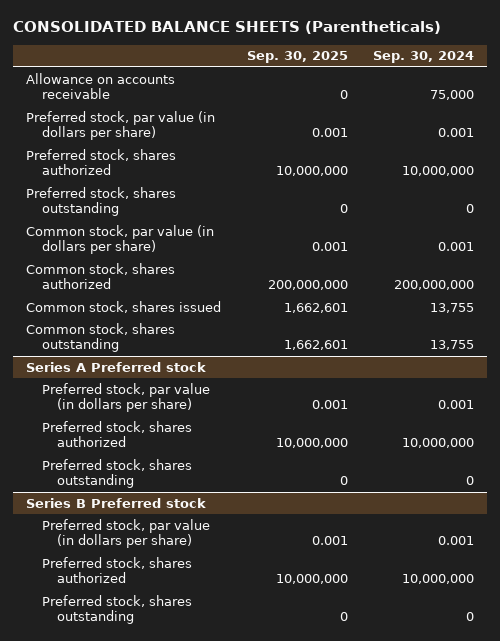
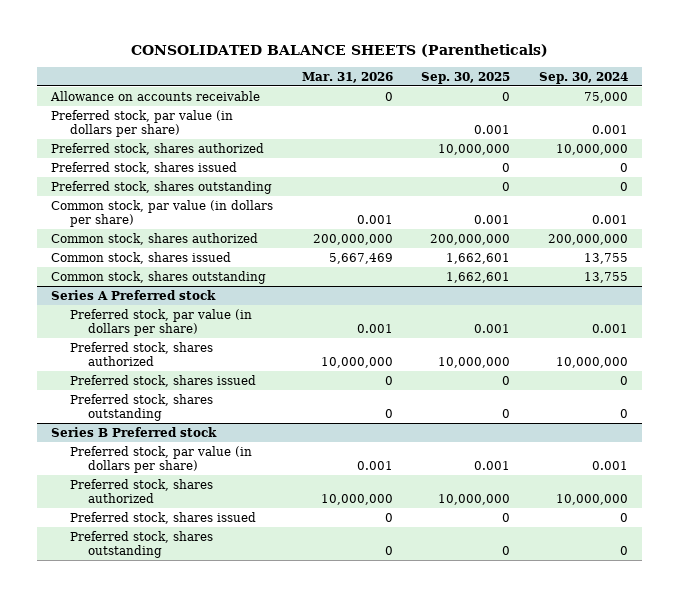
- | Sep. 30, 2025 | Sep. 30, 2024
+ | Mar. 31, 2026 | Sep. 30, 2025 | Sep. 30, 2024
+ Preferred stock, shares issued | | 0 | 0
@ Series A Preferred stock
+ Preferred stock, shares issued | 0 | 0 | 0
@ Series B Preferred stock
+ Preferred stock, shares issued | 0 | 0 | 0

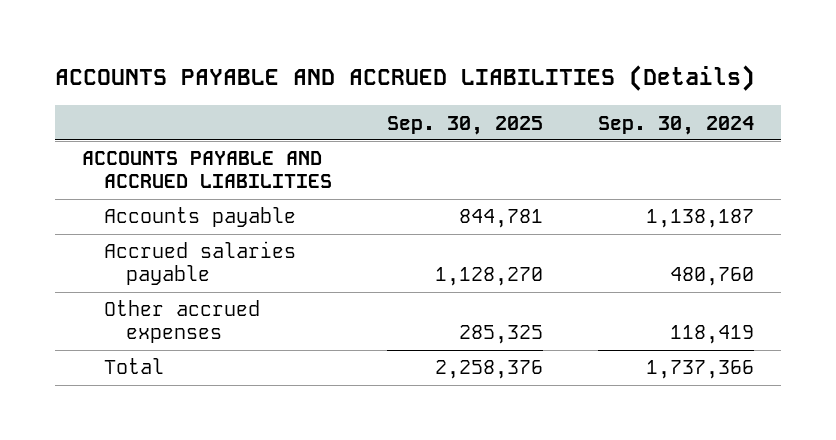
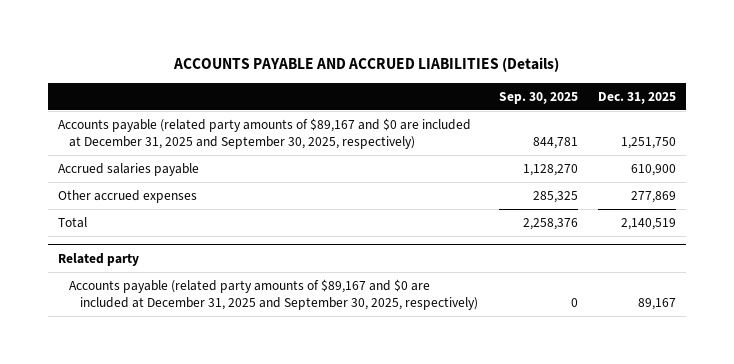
- | Sep. 30, 2025 | Sep. 30, 2024
+ | Sep. 30, 2025 | Dec. 31, 2025
- ACCOUNTS PAYABLE AND ACCRUED LIABILITIES
- Accounts payable | 844,781 | 1,138,187
+ Accounts payable (related party amounts of $89,167 and $0 are included at December 31, 2025 and September 30, 2025, respectively) | 844,781 | 1,251,750
+ Related party
+ Accounts payable (related party amounts of $89,167 and $0 are included at December 31, 2025 and September 30, 2025, respectively) | 0 | 89,167

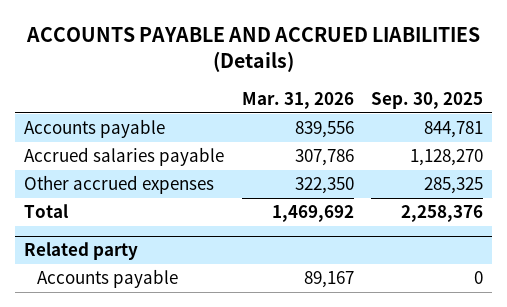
- | Sep. 30, 2025 | Dec. 31, 2025
+ | Mar. 31, 2026 | Sep. 30, 2025
- Accounts payable (related party amounts of $89,167 and $0 are included at December 31, 2025 and September 30, 2025, respectively) | 844,781 | 1,251,750
+ Accounts payable | 839,556 | 844,781
@ Related party
- Accounts payable (related party amounts of $89,167 and $0 are included at December 31, 2025 and September 30, 2025, respectively) | 0 | 89,167
+ Accounts payable | 89,167 | 0

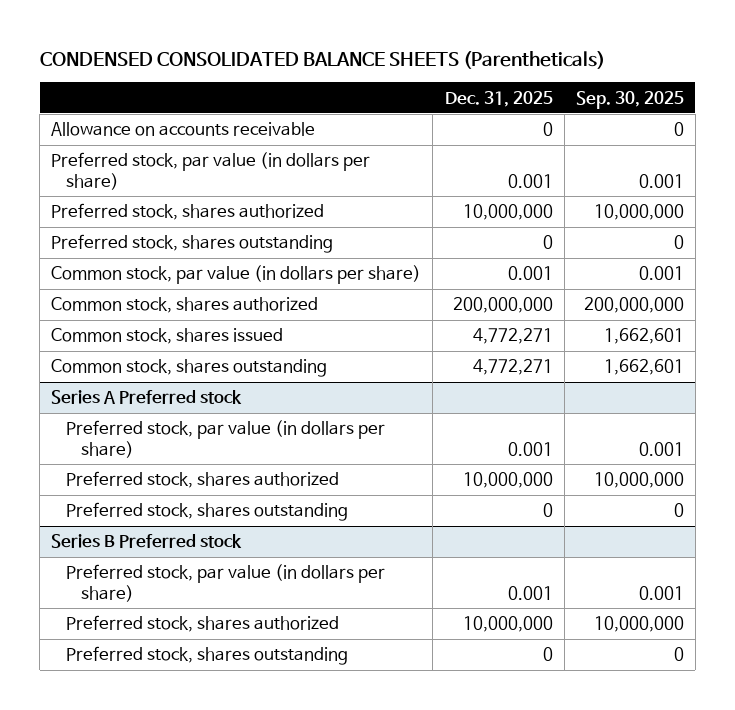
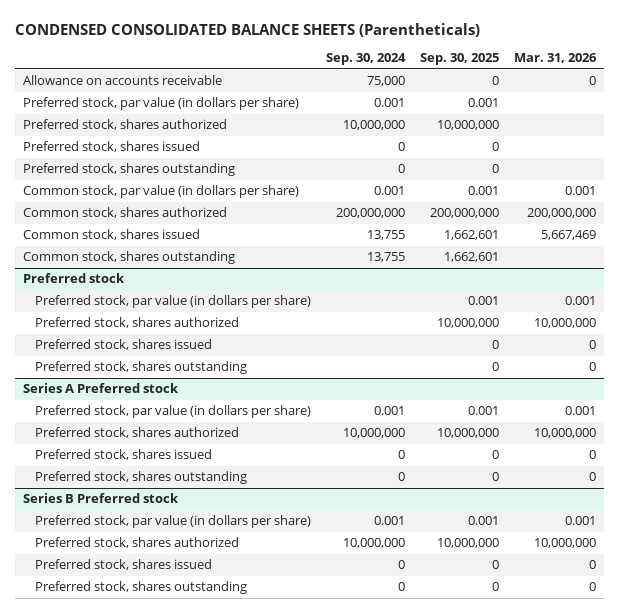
- | Dec. 31, 2025 | Sep. 30, 2025
+ | Sep. 30, 2024 | Sep. 30, 2025 | Mar. 31, 2026
+ Preferred stock, shares issued | 0 | 0 |
+ Preferred stock
+ Preferred stock, par value (in dollars per share) | | 0.001 | 0.001
+ Preferred stock, shares authorized | | 10,000,000 | 10,000,000
+ Preferred stock, shares issued | | 0 | 0
+ Preferred stock, shares outstanding | | 0 | 0
@ Series A Preferred stock
+ Preferred stock, shares issued | 0 | 0 | 0
@ Series B Preferred stock
+ Preferred stock, shares issued | 0 | 0 | 0

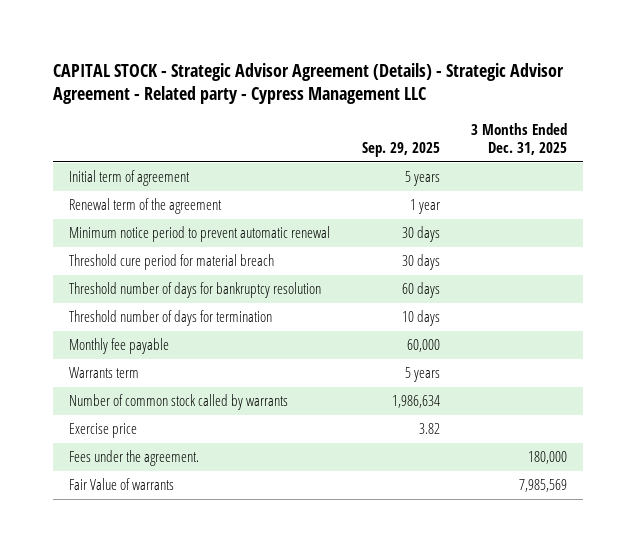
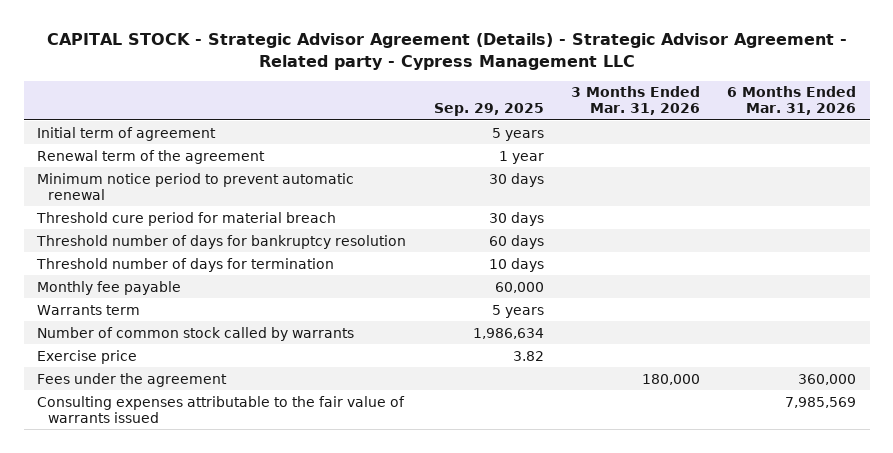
- | Sep. 29, 2025 | 3 Months Ended Dec. 31, 2025
+ | Sep. 29, 2025 | 3 Months Ended Mar. 31, 2026 | 6 Months Ended Mar. 31, 2026
- Fees under the agreement. | | 180,000
- Fair Value of warrants | | 7,985,569
+ Fees under the agreement | | 180,000 | 360,000
+ Consulting expenses attributable to the fair value of warrants issued | | | 7,985,569

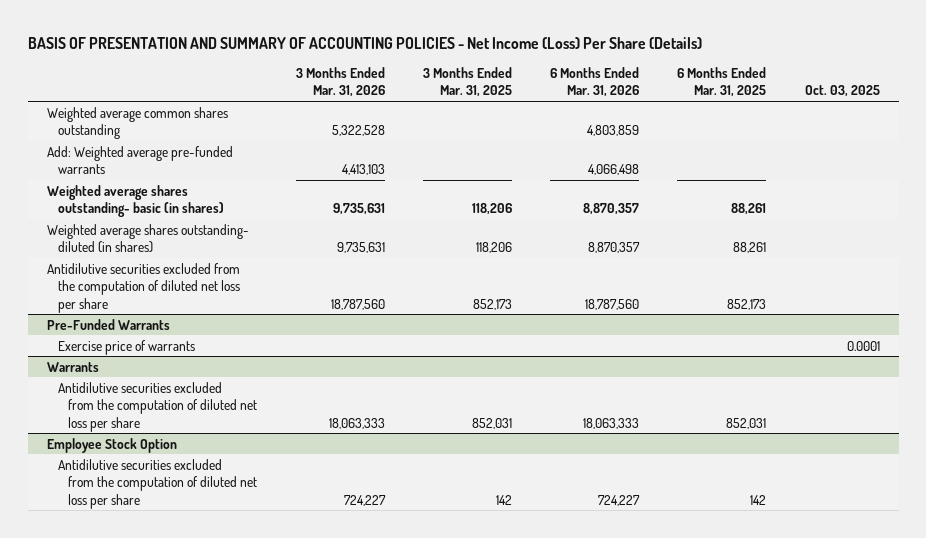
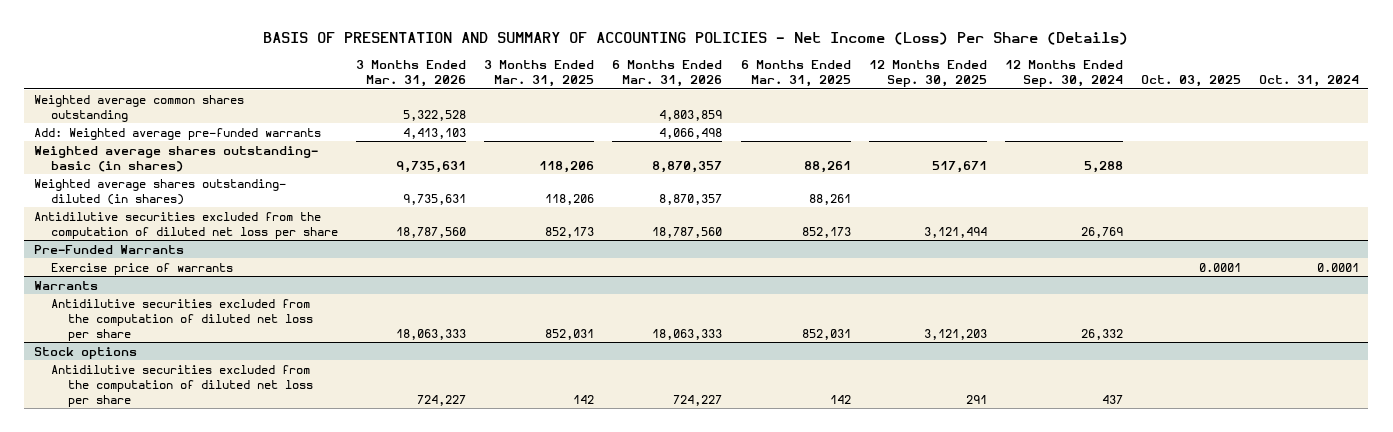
- | 3 Months Ended Mar. 31, 2026 | 3 Months Ended Mar. 31, 2025 | 6 Months Ended Mar. 31, 2026 | 6 Months Ended Mar. 31, 2025 | Oct. 03, 2025
+ | 3 Months Ended Mar. 31, 2026 | 3 Months Ended Mar. 31, 2025 | 6 Months Ended Mar. 31, 2026 | 6 Months Ended Mar. 31, 2025 | 12 Months Ended Sep. 30, 2025 | 12 Months Ended Sep. 30, 2024 | Oct. 03, 2025 | Oct. 31, 2024
- Employee Stock Option
+ Stock options

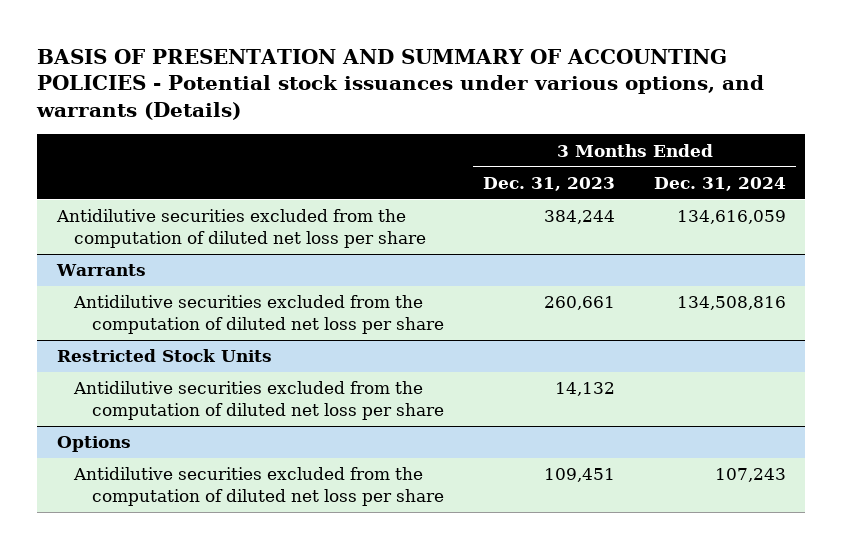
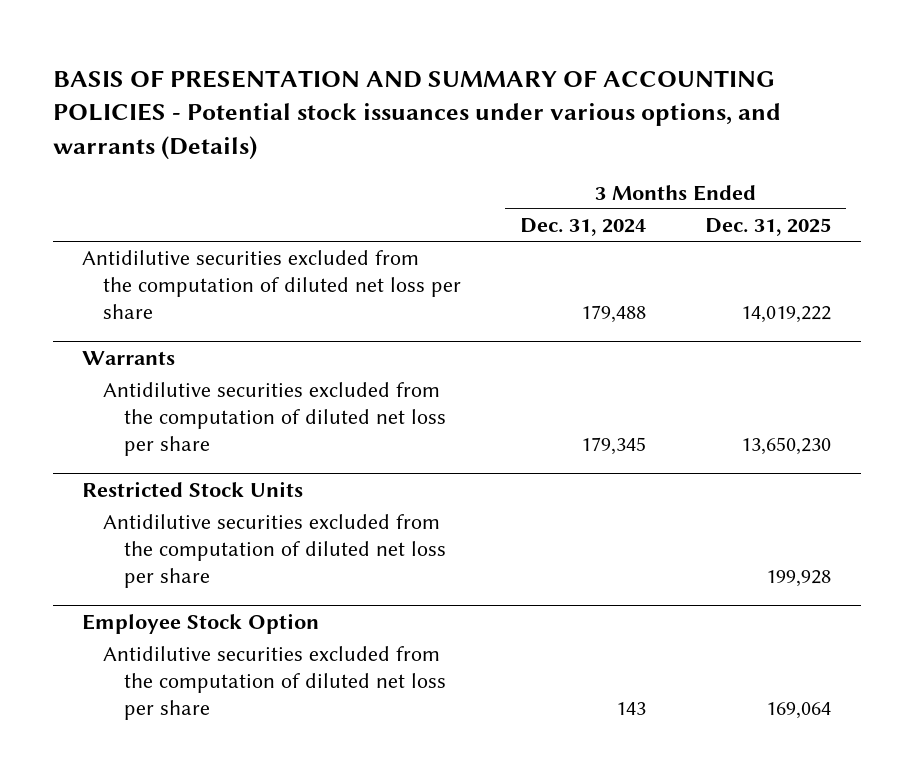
- | 3 Months Ended Dec. 31, 2023 | 3 Months Ended Dec. 31, 2024
+ | 3 Months Ended Dec. 31, 2024 | 3 Months Ended Dec. 31, 2025
- Antidilutive securities excluded from the computation of diluted net loss per share | 384,244 | 134,616,059
+ Antidilutive securities excluded from the computation of diluted net loss per share | 179,488 | 14,019,222
@ Warrants
- Antidilutive securities excluded from the computation of diluted net loss per share | 260,661 | 134,508,816
+ Antidilutive securities excluded from the computation of diluted net loss per share | 179,345 | 13,650,230
- Options
- Antidilutive securities excluded from the computation of diluted net loss per share | 109,451 | 107,243
+ Employee Stock Option
+ Antidilutive securities excluded from the computation of diluted net loss per share | 143 | 169,064

